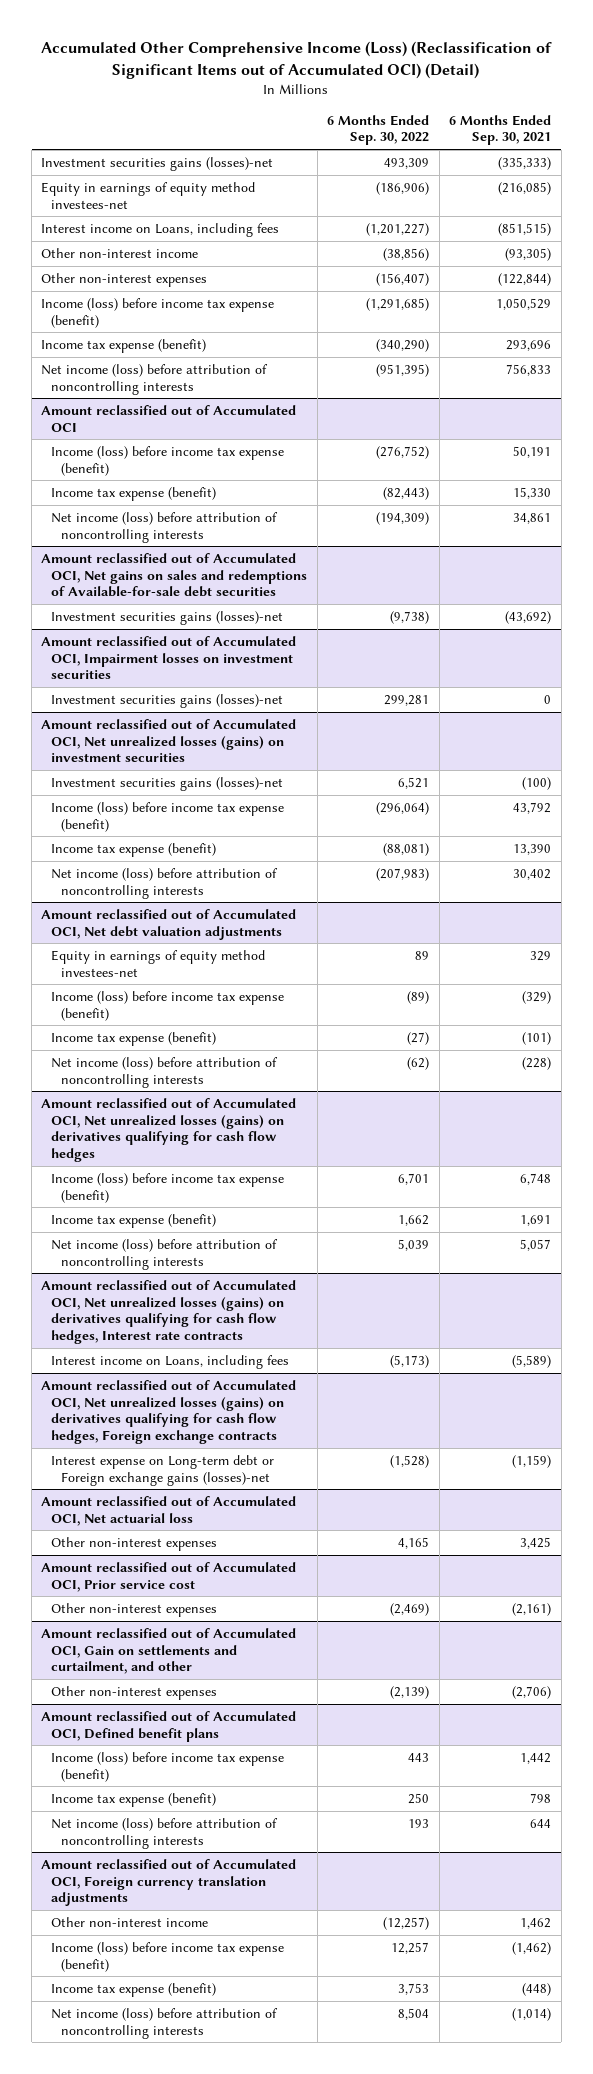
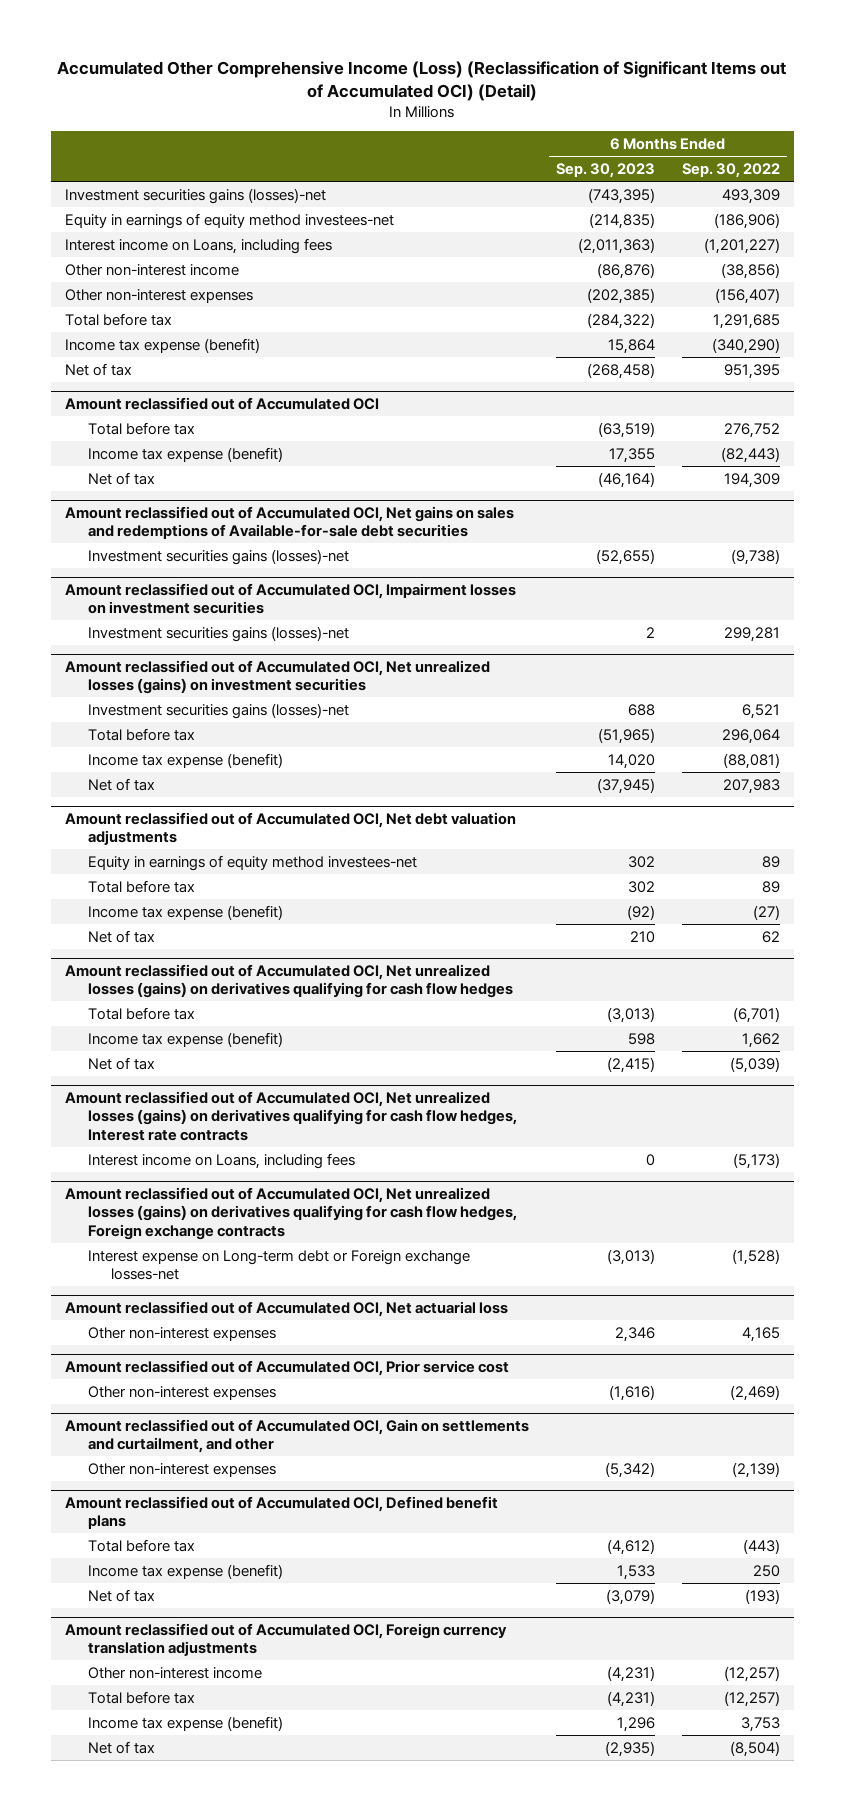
- | 6 Months Ended Sep. 30, 2022 | 6 Months Ended Sep. 30, 2021
+ | 6 Months Ended Sep. 30, 2023 | 6 Months Ended Sep. 30, 2022
- Income (loss) before income tax expense (benefit) | (1,291,685) | 1,050,529
+ Total before tax | (284,322) | 1,291,685
- Net income (loss) before attribution of noncontrolling interests | (951,395) | 756,833
+ Net of tax | (268,458) | 951,395
@ Amount reclassified out of Accumulated OCI
- Income (loss) before income tax expense (benefit) | (276,752) | 50,191
+ Total before tax | (63,519) | 276,752
- Net income (loss) before attribution of noncontrolling interests | (194,309) | 34,861
+ Net of tax | (46,164) | 194,309
@ Amount reclassified out of Accumulated OCI, Net unrealized losses (gains) on investment securities
- Income (loss) before income tax expense (benefit) | (296,064) | 43,792
+ Total before tax | (51,965) | 296,064
- Net income (loss) before attribution of noncontrolling interests | (207,983) | 30,402
+ Net of tax | (37,945) | 207,983
@ Amount reclassified out of Accumulated OCI, Net debt valuation adjustments
- Income (loss) before income tax expense (benefit) | (89) | (329)
+ Total before tax | 302 | 89
- Net income (loss) before attribution of noncontrolling interests | (62) | (228)
+ Net of tax | 210 | 62
@ Amount reclassified out of Accumulated OCI, Net unrealized losses (gains) on derivatives qualifying for cash flow hedges
- Income (loss) before income tax expense (benefit) | 6,701 | 6,748
+ Total before tax | (3,013) | (6,701)
- Net income (loss) before attribution of noncontrolling interests | 5,039 | 5,057
+ Net of tax | (2,415) | (5,039)
@ Amount reclassified out of Accumulated OCI, Net unrealized losses (gains) on derivatives qualifying for cash flow hedges, Foreign exchange contracts
- Interest expense on Long-term debt or Foreign exchange gains (losses)-net | (1,528) | (1,159)
+ Interest expense on Long-term debt or Foreign exchange losses-net | (3,013) | (1,528)
@ Amount reclassified out of Accumulated OCI, Defined benefit plans
- Income (loss) before income tax expense (benefit) | 443 | 1,442
+ Total before tax | (4,612) | (443)
- Net income (loss) before attribution of noncontrolling interests | 193 | 644
+ Net of tax | (3,079) | (193)
@ Amount reclassified out of Accumulated OCI, Foreign currency translation adjustments
- Income (loss) before income tax expense (benefit) | 12,257 | (1,462)
+ Total before tax | (4,231) | (12,257)
- Net income (loss) before attribution of noncontrolling interests | 8,504 | (1,014)
+ Net of tax | (2,935) | (8,504)

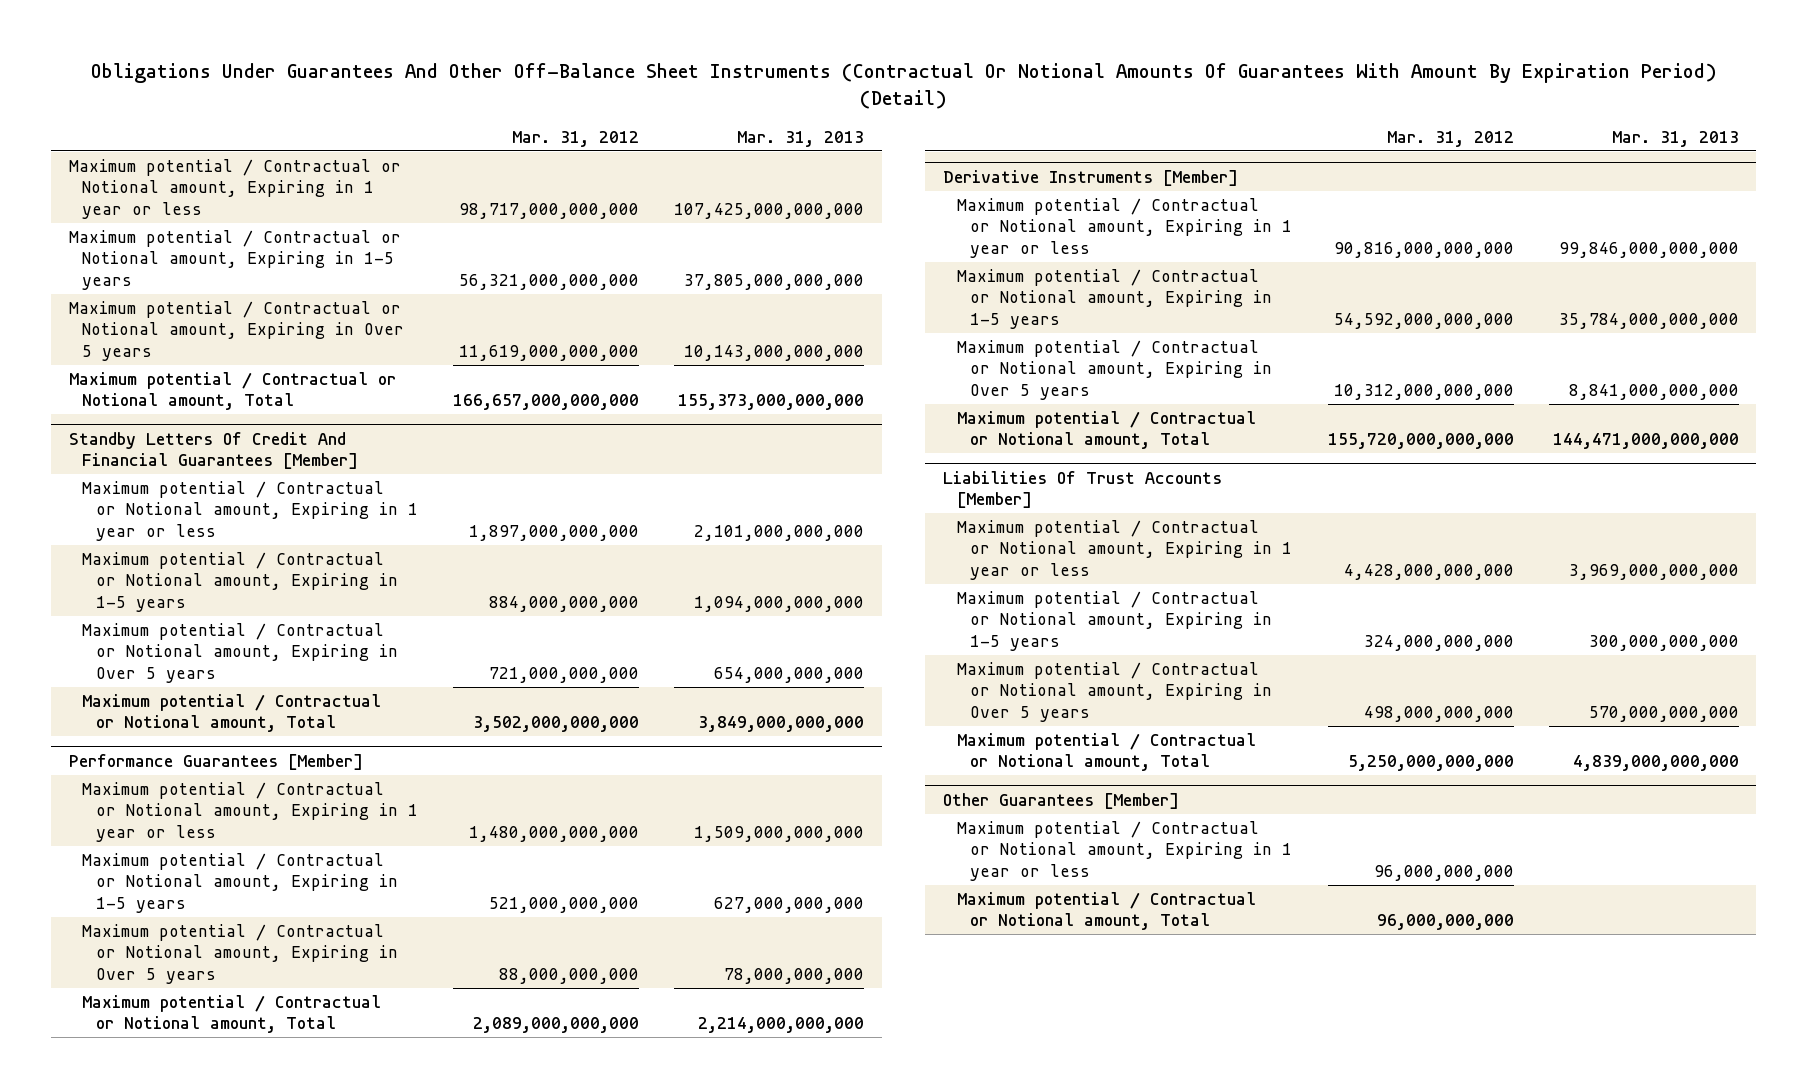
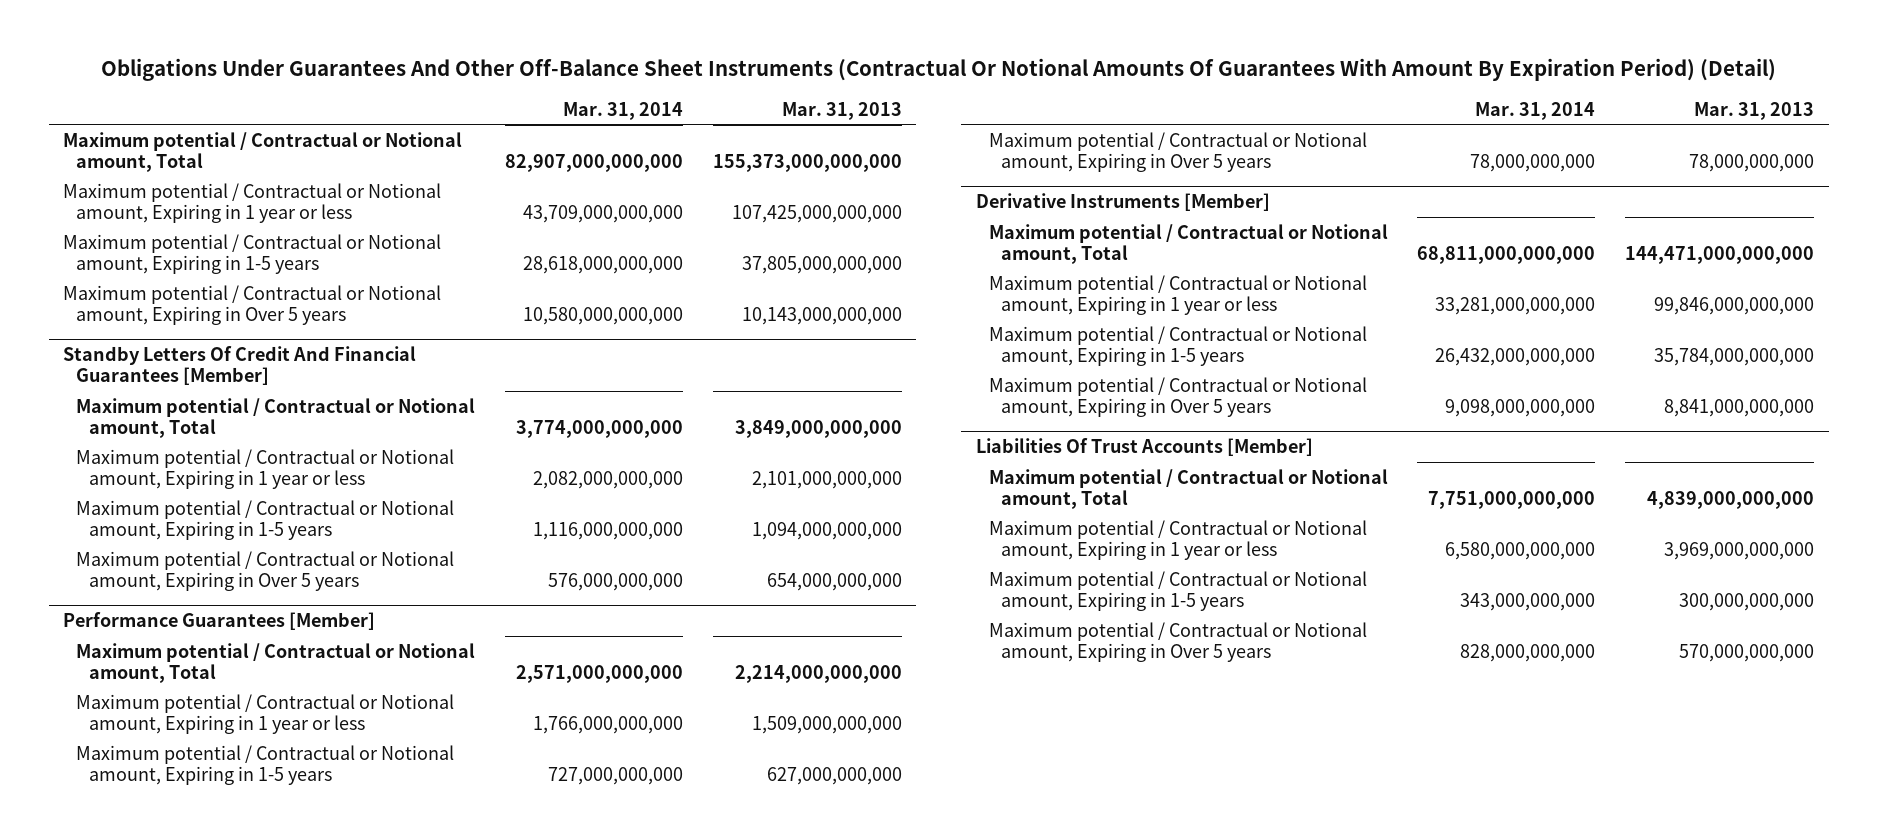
- | Mar. 31, 2012 | Mar. 31, 2013
+ | Mar. 31, 2014 | Mar. 31, 2013
moved up: Maximum potential / Contractual or Notional amount, Total | 82,907,000,000,000 | 155,373,000,000,000
@ Standby Letters Of Credit And Financial Guarantees [Member]
moved up: Maximum potential / Contractual or Notional amount, Total | 3,774,000,000,000 | 3,849,000,000,000
@ Performance Guarantees [Member]
moved up: Maximum potential / Contractual or Notional amount, Total | 2,571,000,000,000 | 2,214,000,000,000
@ Derivative Instruments [Member]
moved up: Maximum potential / Contractual or Notional amount, Total | 68,811,000,000,000 | 144,471,000,000,000
@ Liabilities Of Trust Accounts [Member]
moved up: Maximum potential / Contractual or Notional amount, Total | 7,751,000,000,000 | 4,839,000,000,000
- Other Guarantees [Member]
- Maximum potential / Contractual or Notional amount, Expiring in 1 year or less | 96,000,000,000 |
- Maximum potential / Contractual or Notional amount, Total | 96,000,000,000 |

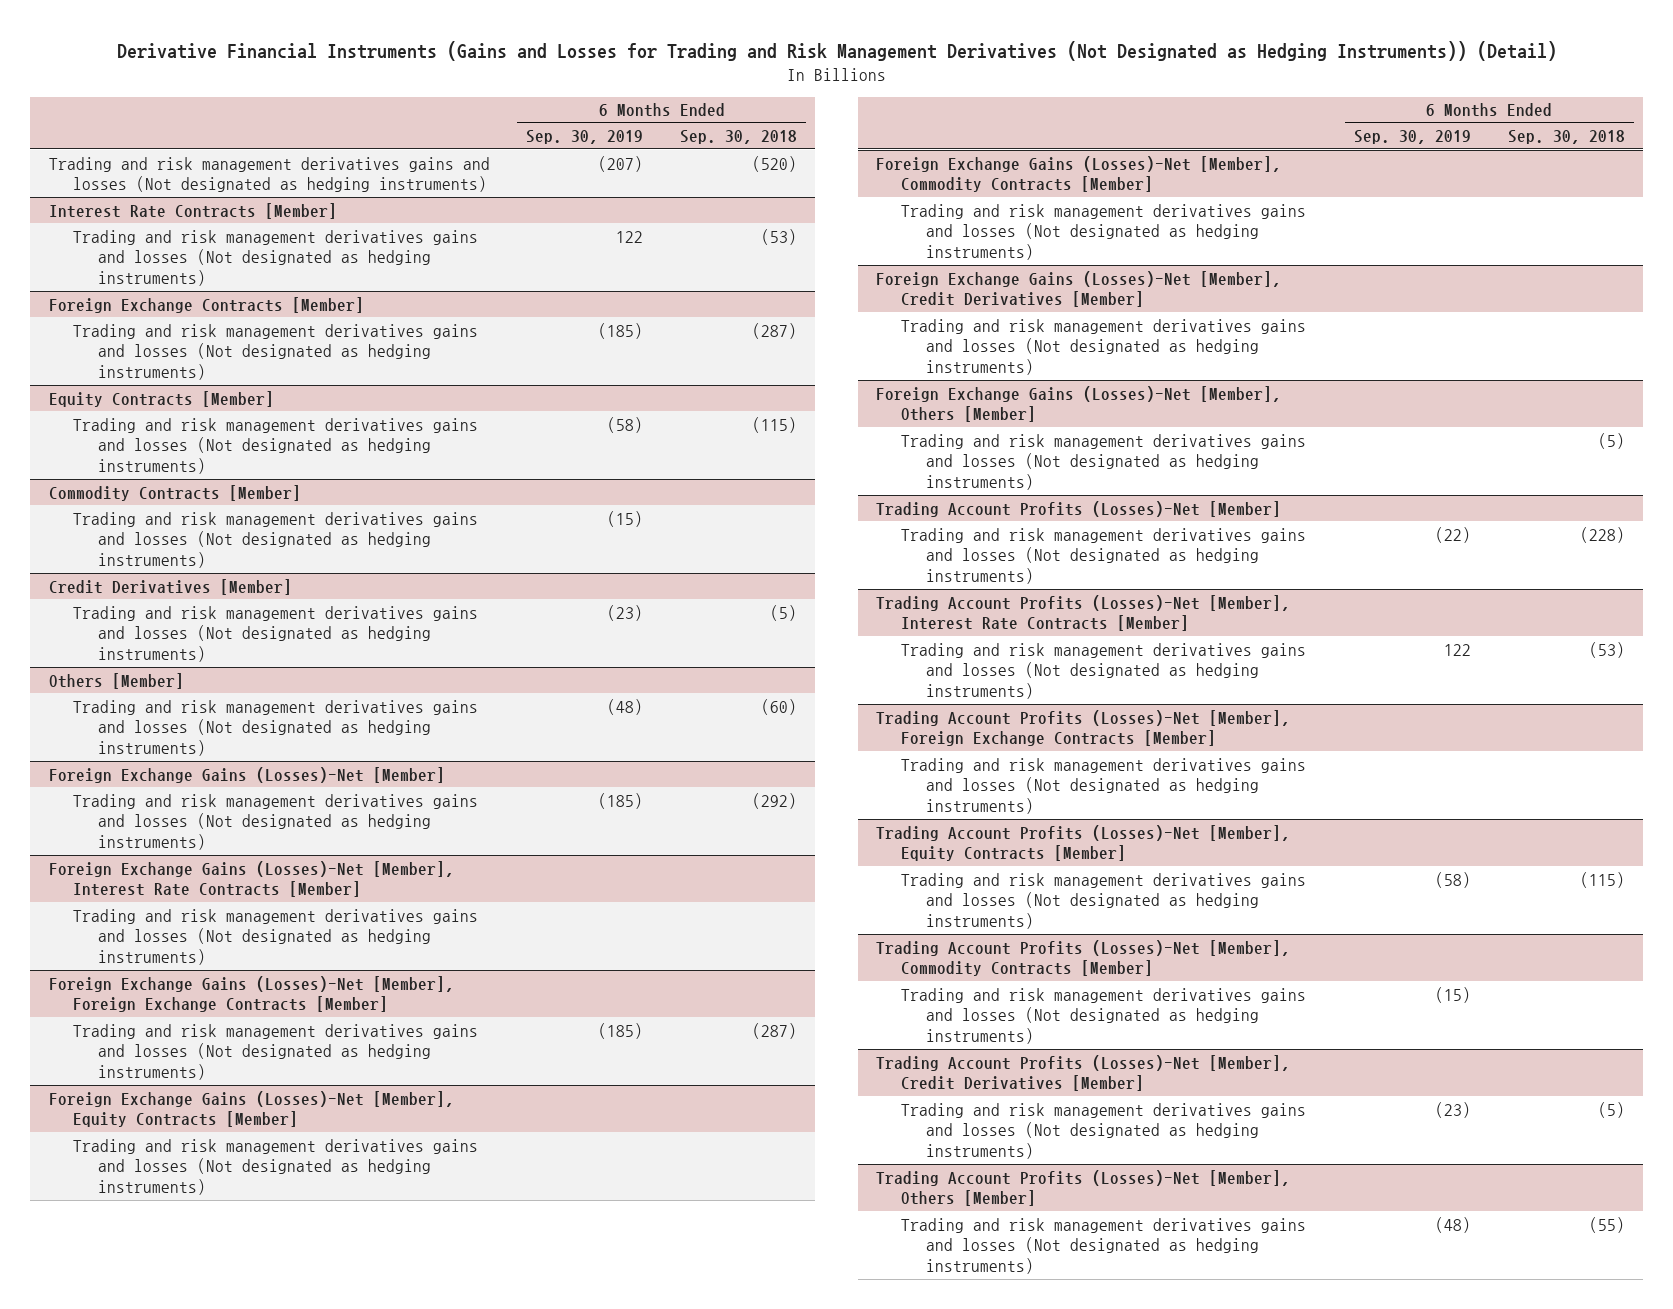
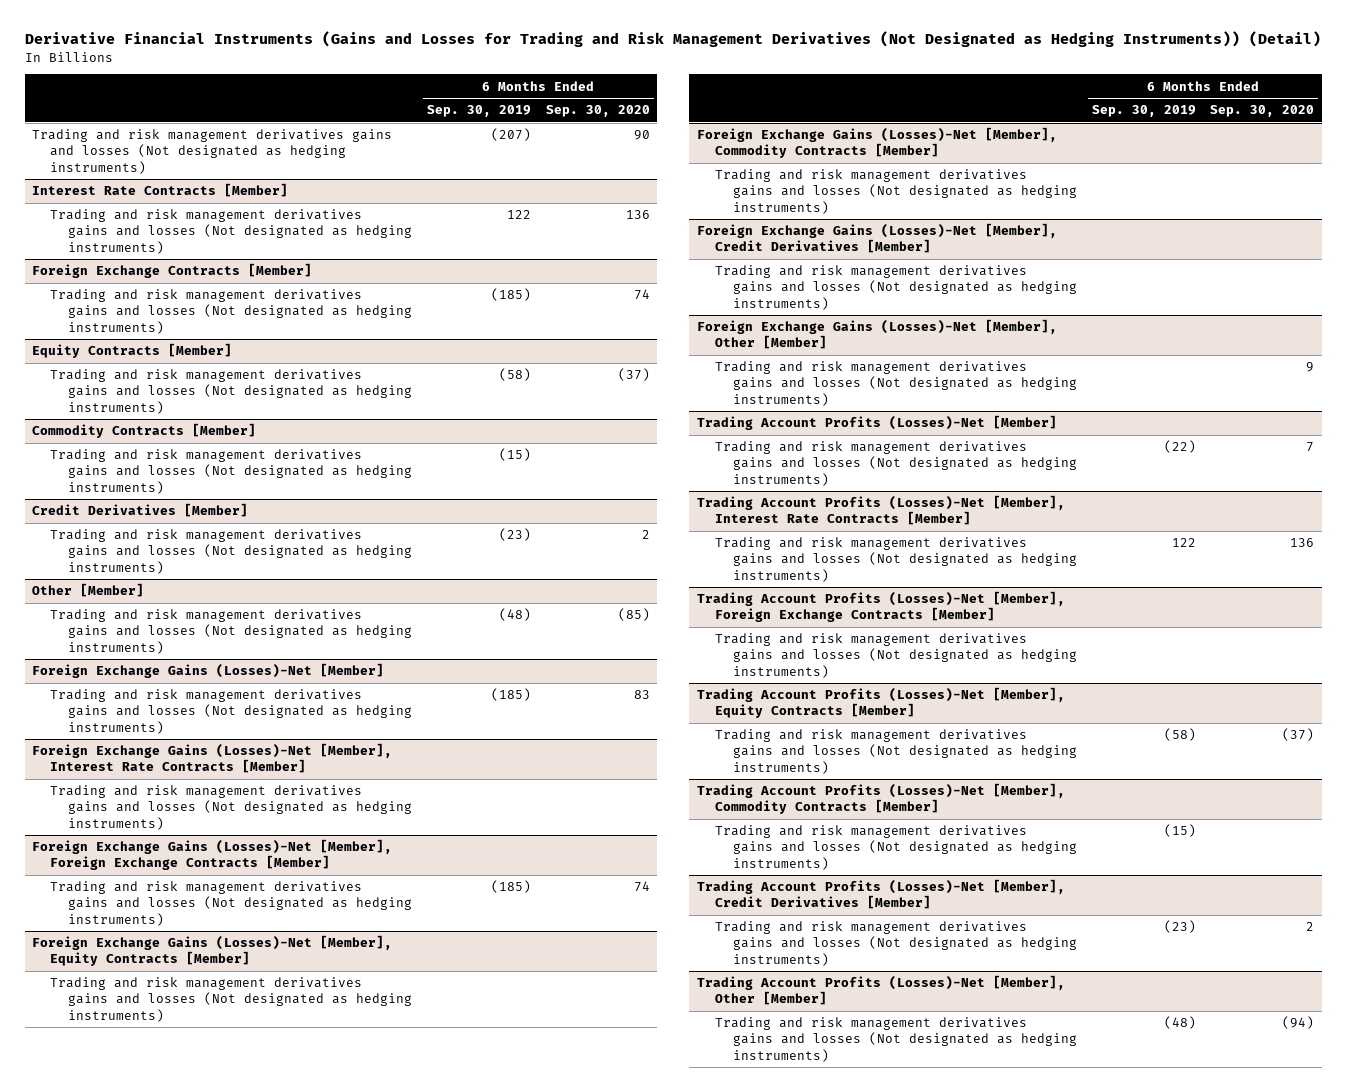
- | 6 Months Ended Sep. 30, 2019 | 6 Months Ended Sep. 30, 2018
+ | 6 Months Ended Sep. 30, 2019 | 6 Months Ended Sep. 30, 2020
- Others [Member]
+ Other [Member]
- Foreign Exchange Gains (Losses)-Net [Member], Others [Member]
+ Foreign Exchange Gains (Losses)-Net [Member], Other [Member]
- Trading Account Profits (Losses)-Net [Member], Others [Member]
+ Trading Account Profits (Losses)-Net [Member], Other [Member]

